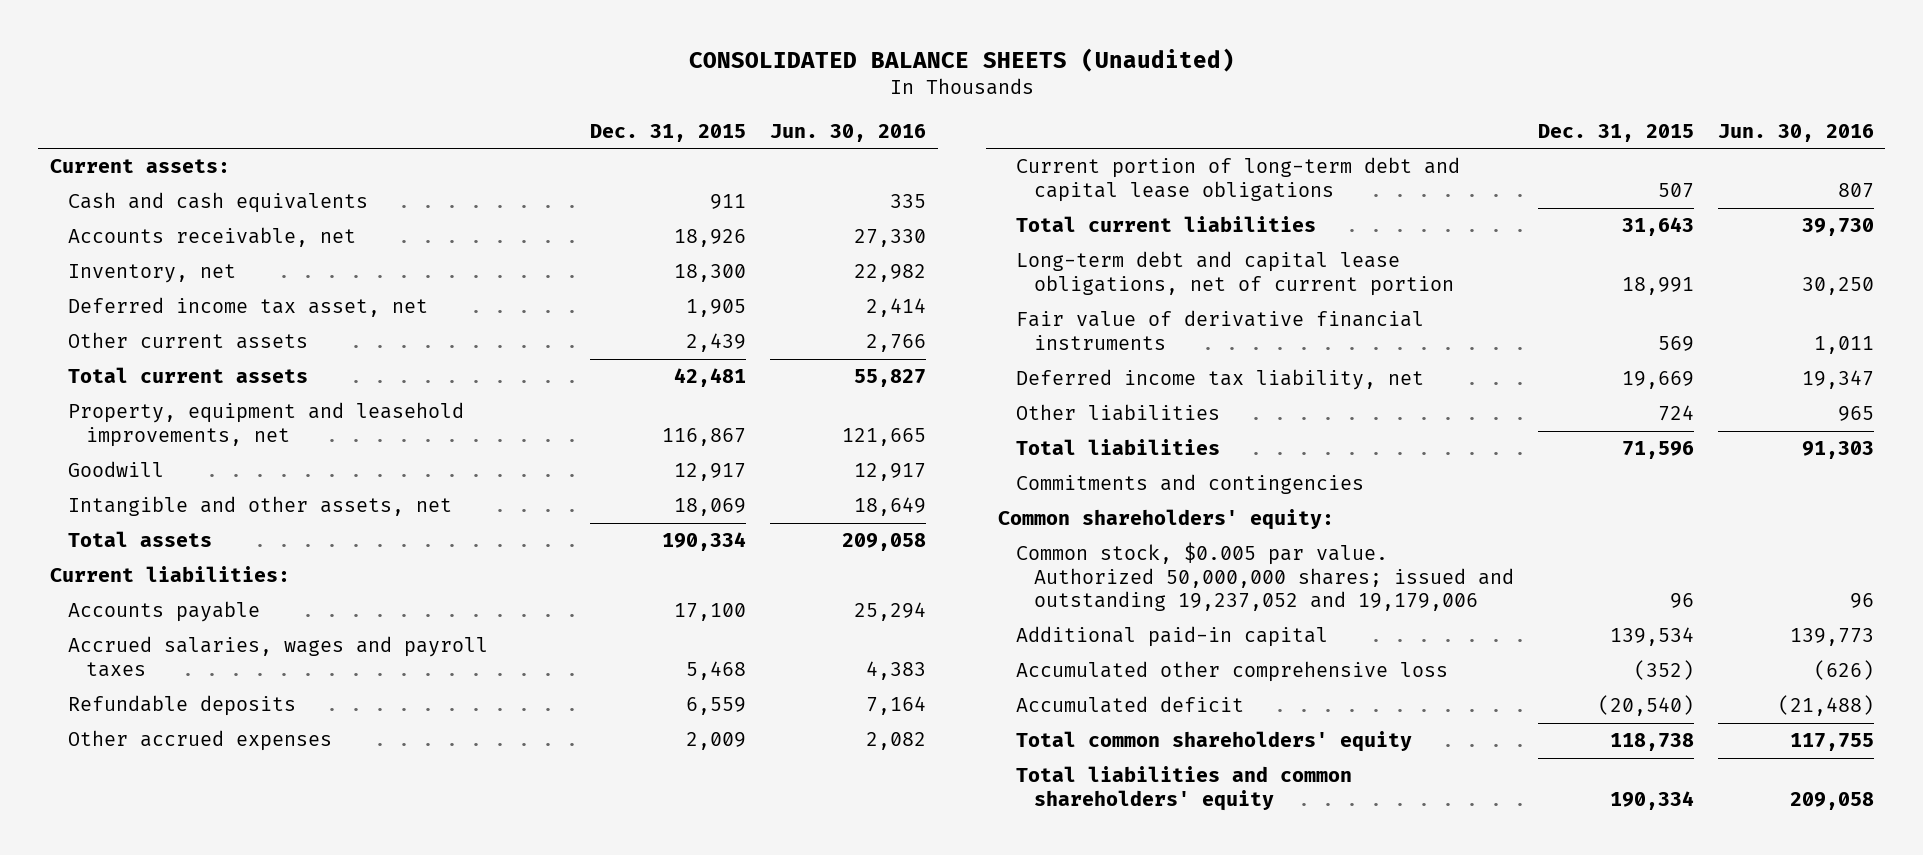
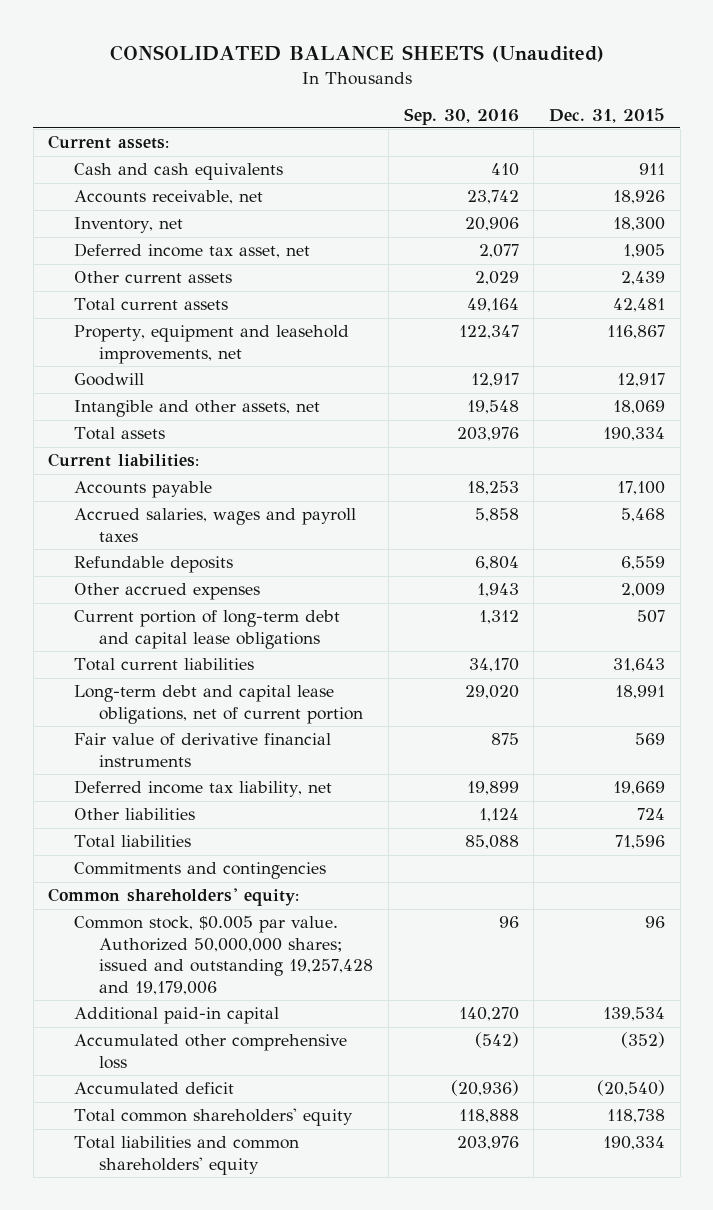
- | Dec. 31, 2015 | Jun. 30, 2016
+ | Sep. 30, 2016 | Dec. 31, 2015
- Common stock, $0.005 par value. Authorized 50,000,000 shares; issued and outstanding 19,237,052 and 19,179,006 | 96 | 96
+ Common stock, $0.005 par value. Authorized 50,000,000 shares; issued and outstanding 19,257,428 and 19,179,006 | 96 | 96

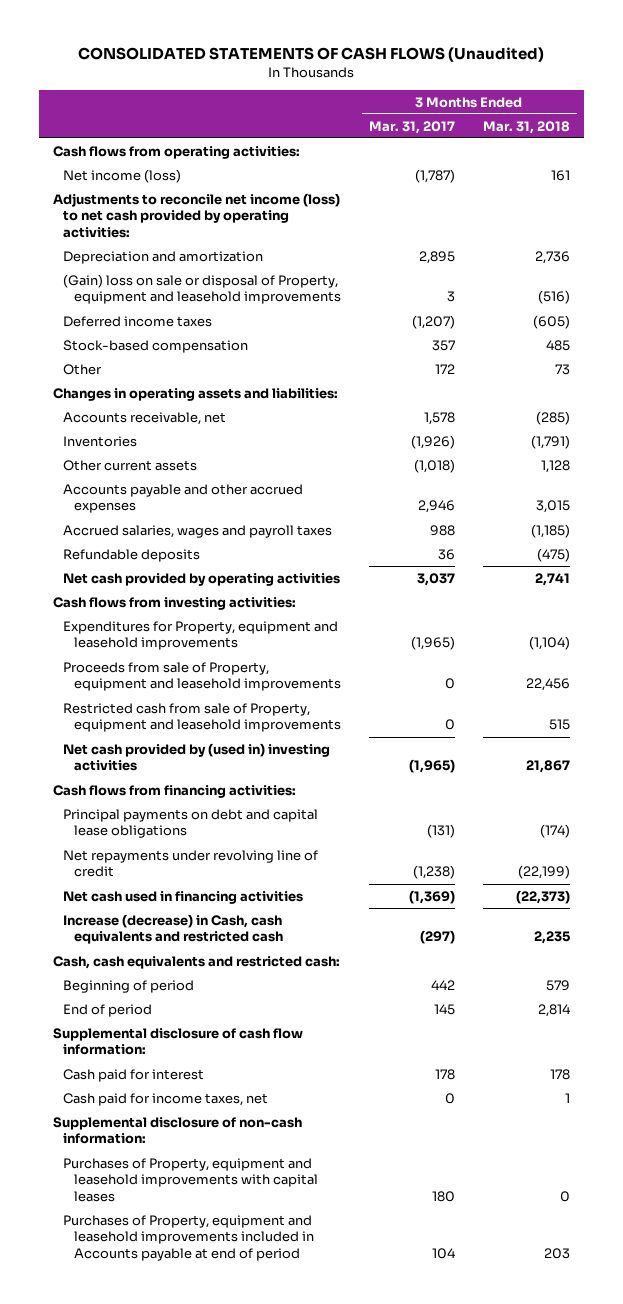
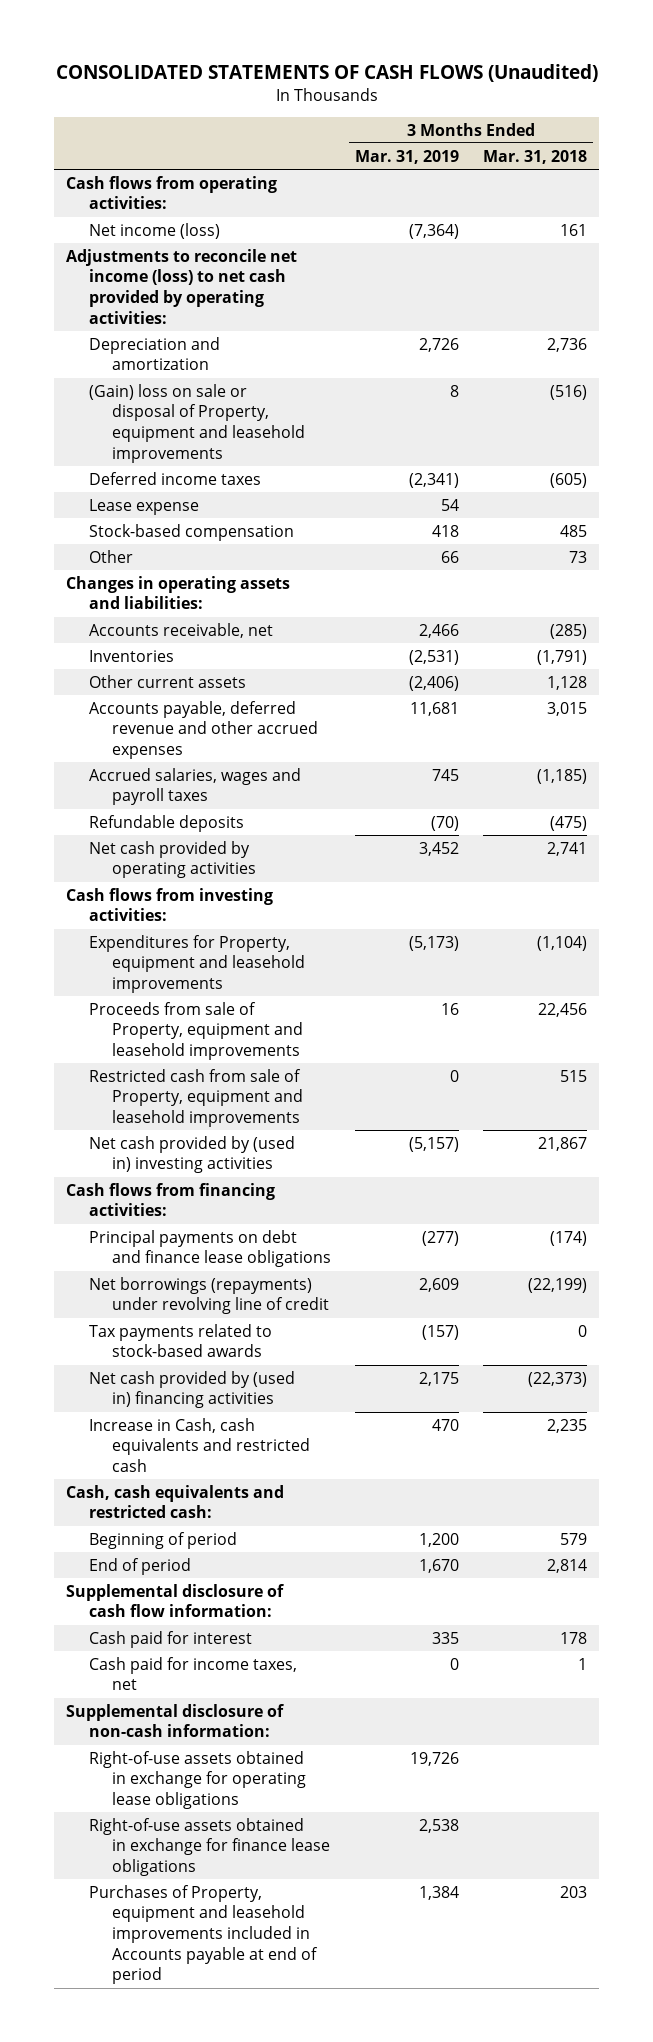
- | 3 Months Ended Mar. 31, 2017 | 3 Months Ended Mar. 31, 2018
+ | 3 Months Ended Mar. 31, 2019 | 3 Months Ended Mar. 31, 2018
+ Lease expense | 54 |
- Accounts payable and other accrued expenses | 2,946 | 3,015
+ Accounts payable, deferred revenue and other accrued expenses | 11,681 | 3,015
- Principal payments on debt and capital lease obligations | (131) | (174)
- Net repayments under revolving line of credit | (1,238) | (22,199)
- Net cash used in financing activities | (1,369) | (22,373)
- Increase (decrease) in Cash, cash equivalents and restricted cash | (297) | 2,235
+ Principal payments on debt and finance lease obligations | (277) | (174)
+ Net borrowings (repayments) under revolving line of credit | 2,609 | (22,199)
+ Tax payments related to stock-based awards | (157) | 0
+ Net cash provided by (used in) financing activities | 2,175 | (22,373)
+ Increase in Cash, cash equivalents and restricted cash | 470 | 2,235
- Purchases of Property, equipment and leasehold improvements with capital leases | 180 | 0
+ Right-of-use assets obtained in exchange for operating lease obligations | 19,726 |
+ Right-of-use assets obtained in exchange for finance lease obligations | 2,538 |

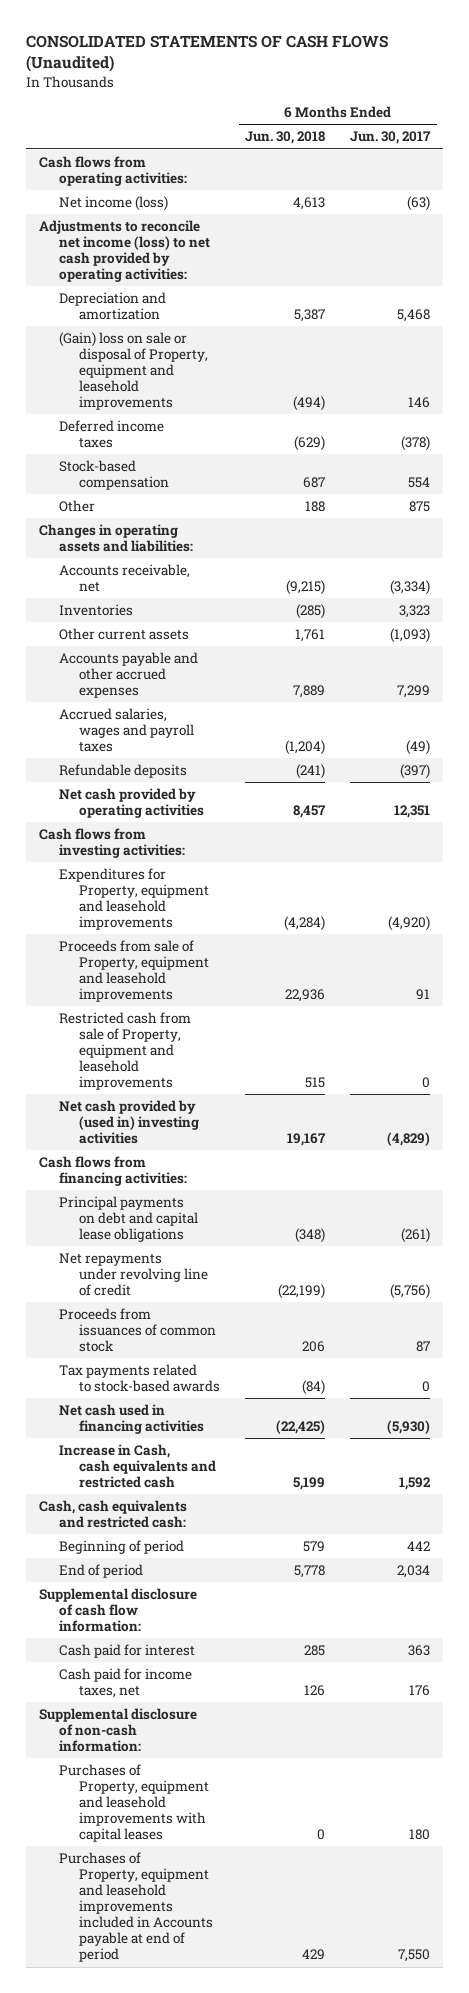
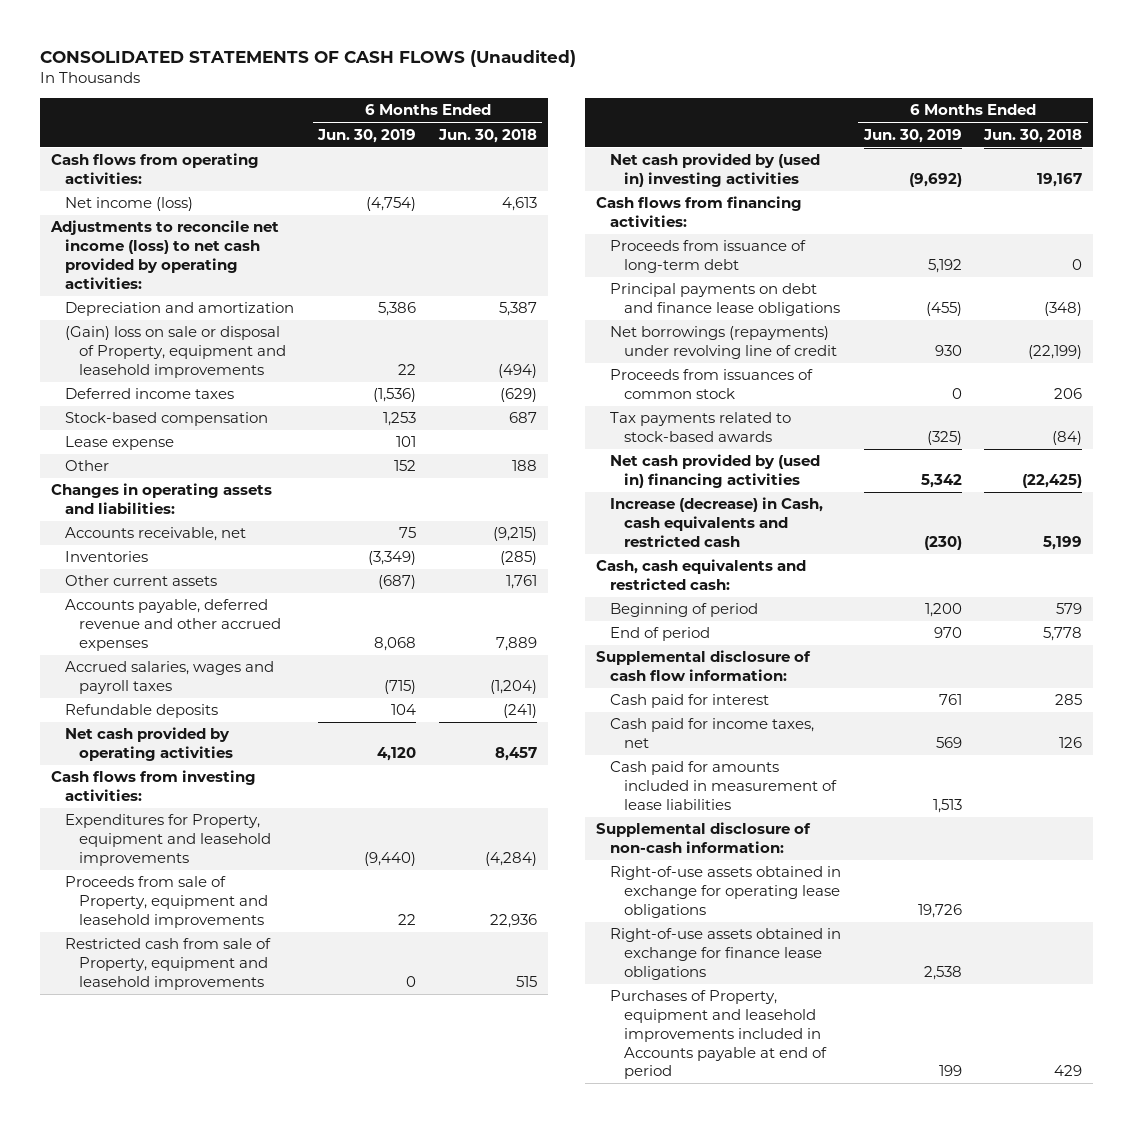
- | 6 Months Ended Jun. 30, 2018 | 6 Months Ended Jun. 30, 2017
+ | 6 Months Ended Jun. 30, 2019 | 6 Months Ended Jun. 30, 2018
+ Lease expense | 101 |
- Accounts payable and other accrued expenses | 7,889 | 7,299
+ Accounts payable, deferred revenue and other accrued expenses | 8,068 | 7,889
- Principal payments on debt and capital lease obligations | (348) | (261)
- Net repayments under revolving line of credit | (22,199) | (5,756)
+ Proceeds from issuance of long-term debt | 5,192 | 0
+ Principal payments on debt and finance lease obligations | (455) | (348)
+ Net borrowings (repayments) under revolving line of credit | 930 | (22,199)
- Net cash used in financing activities | (22,425) | (5,930)
- Increase in Cash, cash equivalents and restricted cash | 5,199 | 1,592
+ Net cash provided by (used in) financing activities | 5,342 | (22,425)
+ Increase (decrease) in Cash, cash equivalents and restricted cash | (230) | 5,199
+ Cash paid for amounts included in measurement of lease liabilities | 1,513 |
- Purchases of Property, equipment and leasehold improvements with capital leases | 0 | 180
+ Right-of-use assets obtained in exchange for operating lease obligations | 19,726 |
+ Right-of-use assets obtained in exchange for finance lease obligations | 2,538 |

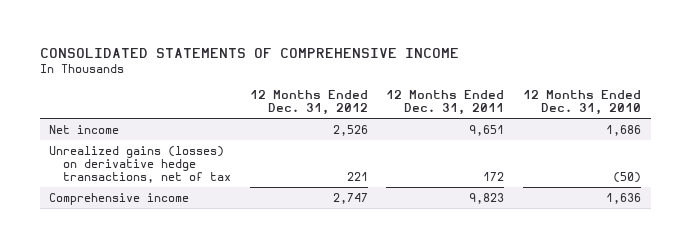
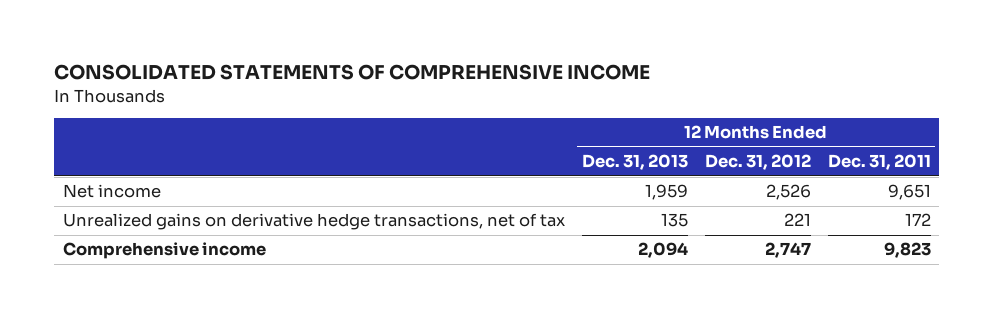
- | 12 Months Ended Dec. 31, 2012 | 12 Months Ended Dec. 31, 2011 | 12 Months Ended Dec. 31, 2010
+ | 12 Months Ended Dec. 31, 2013 | 12 Months Ended Dec. 31, 2012 | 12 Months Ended Dec. 31, 2011
- Unrealized gains (losses) on derivative hedge transactions, net of tax | 221 | 172 | (50)
+ Unrealized gains on derivative hedge transactions, net of tax | 135 | 221 | 172

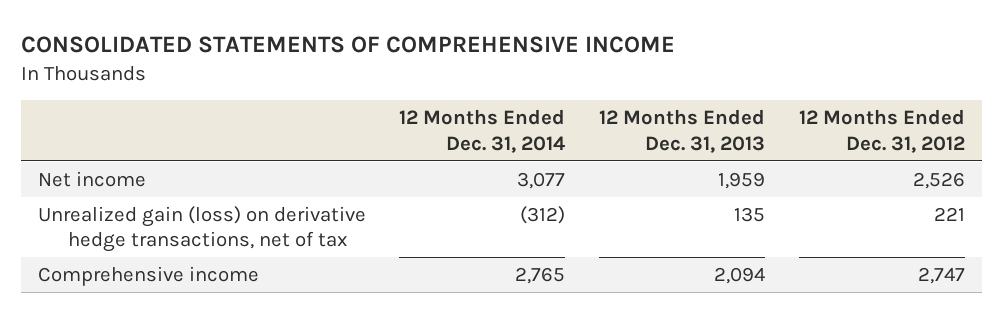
- | 12 Months Ended Dec. 31, 2013 | 12 Months Ended Dec. 31, 2012 | 12 Months Ended Dec. 31, 2011
+ | 12 Months Ended Dec. 31, 2014 | 12 Months Ended Dec. 31, 2013 | 12 Months Ended Dec. 31, 2012
- Unrealized gains on derivative hedge transactions, net of tax | 135 | 221 | 172
+ Unrealized gain (loss) on derivative hedge transactions, net of tax | (312) | 135 | 221

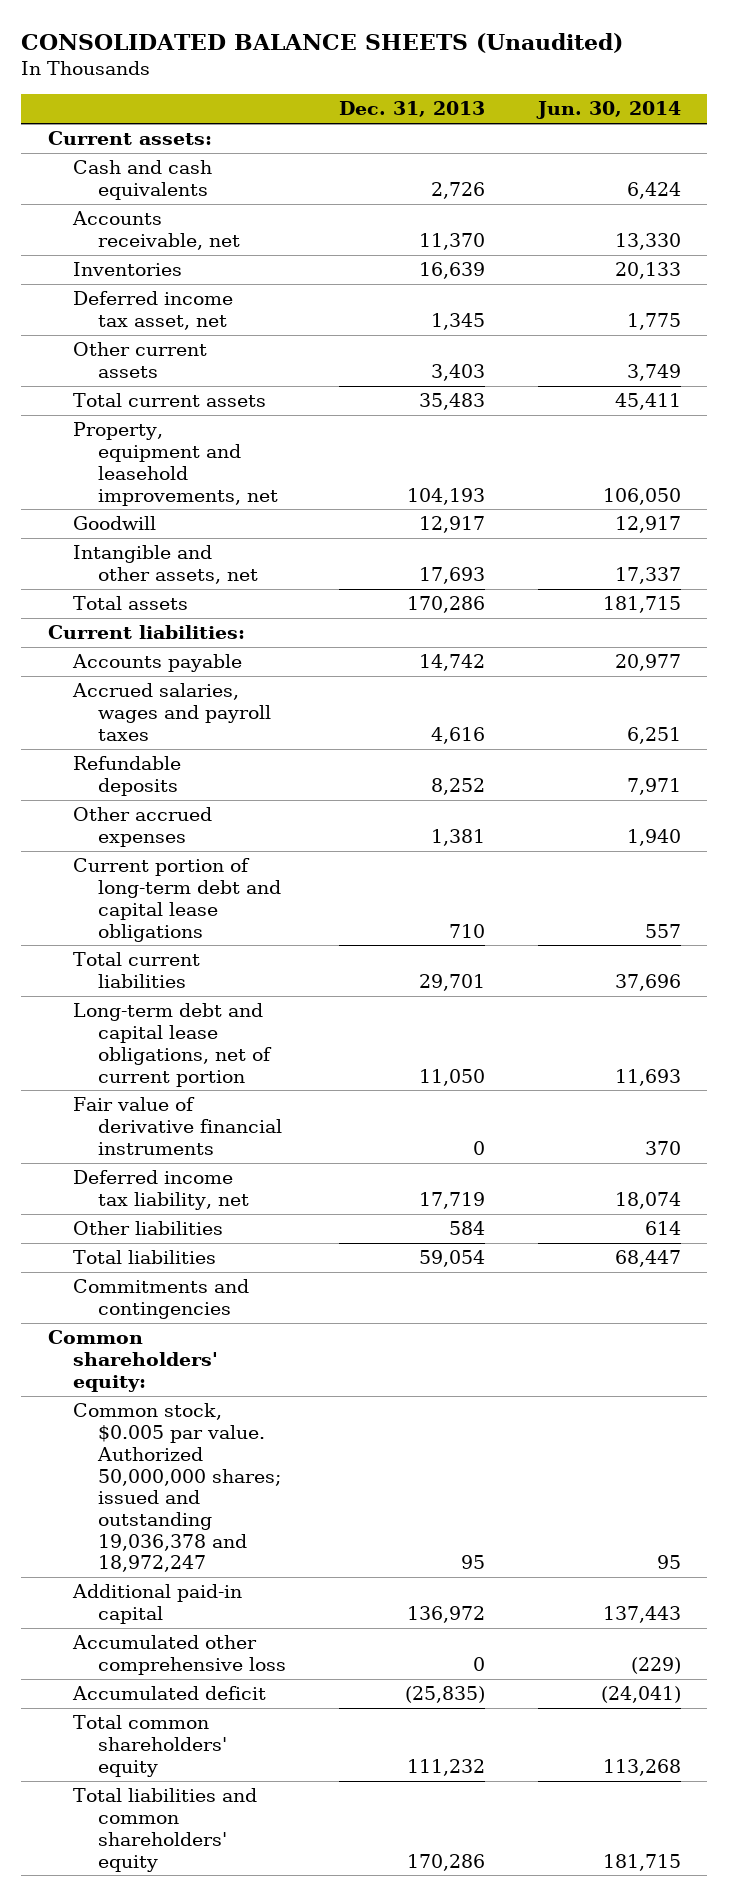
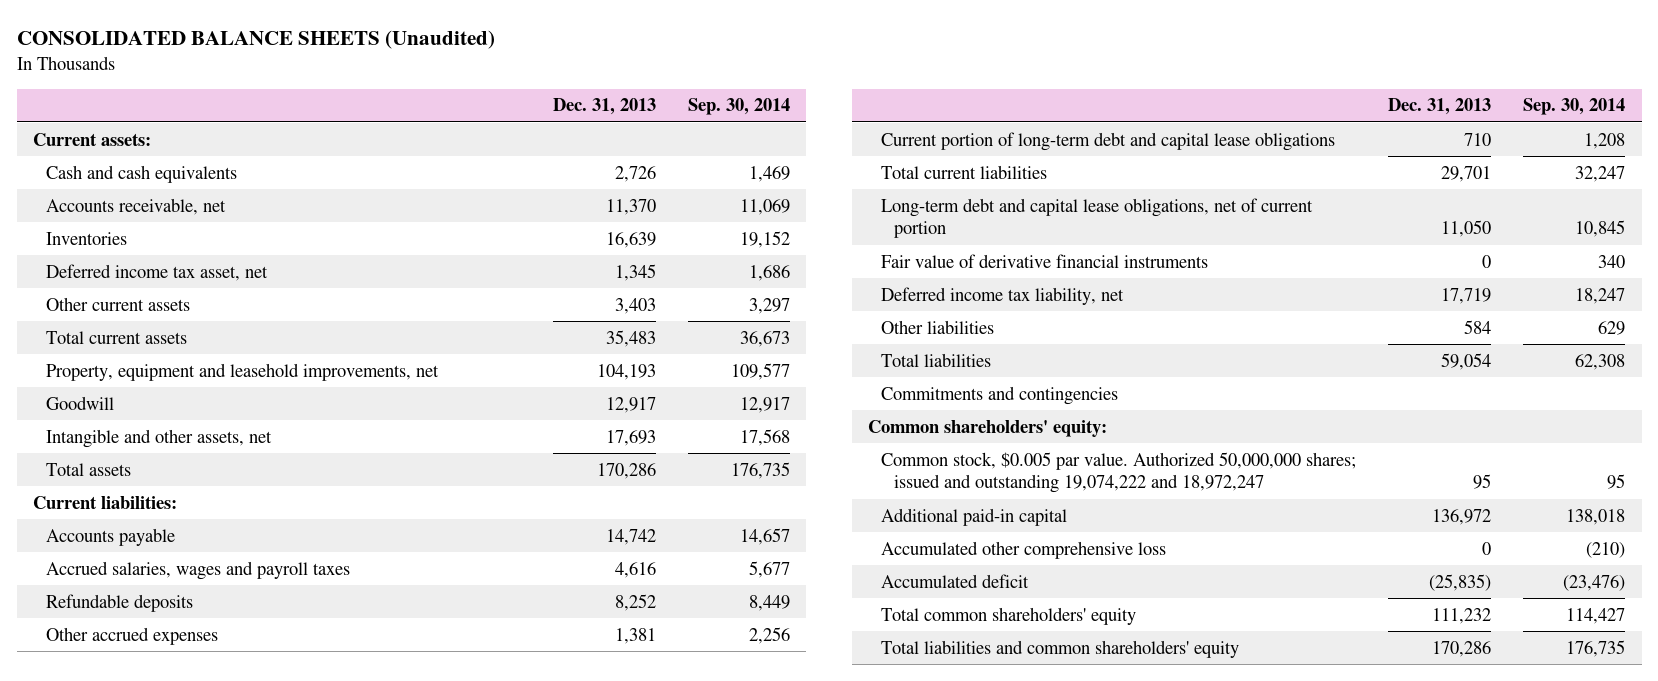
- | Dec. 31, 2013 | Jun. 30, 2014
+ | Dec. 31, 2013 | Sep. 30, 2014
- Common stock, $0.005 par value. Authorized 50,000,000 shares; issued and outstanding 19,036,378 and 18,972,247 | 95 | 95
+ Common stock, $0.005 par value. Authorized 50,000,000 shares; issued and outstanding 19,074,222 and 18,972,247 | 95 | 95

